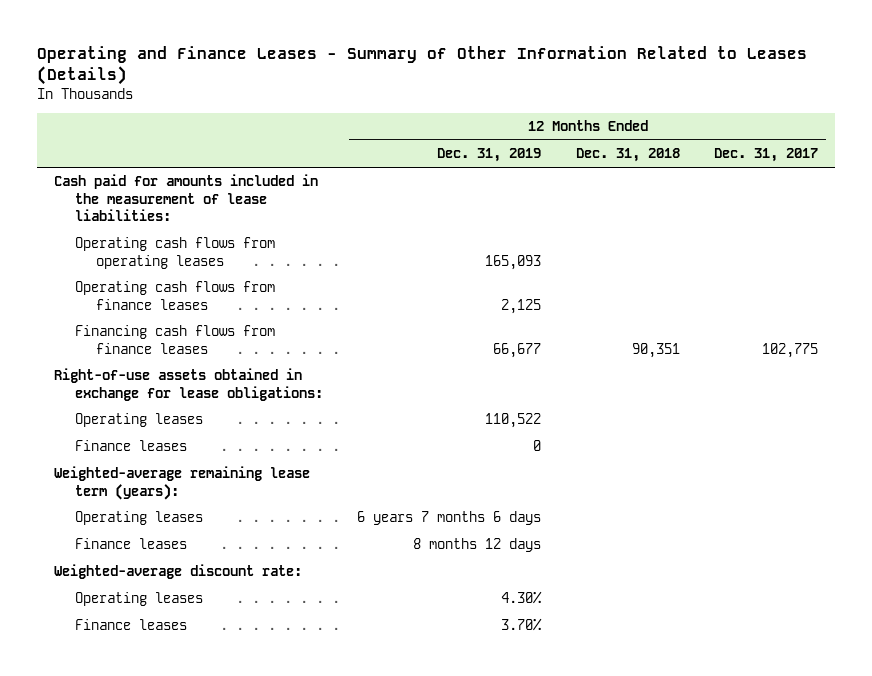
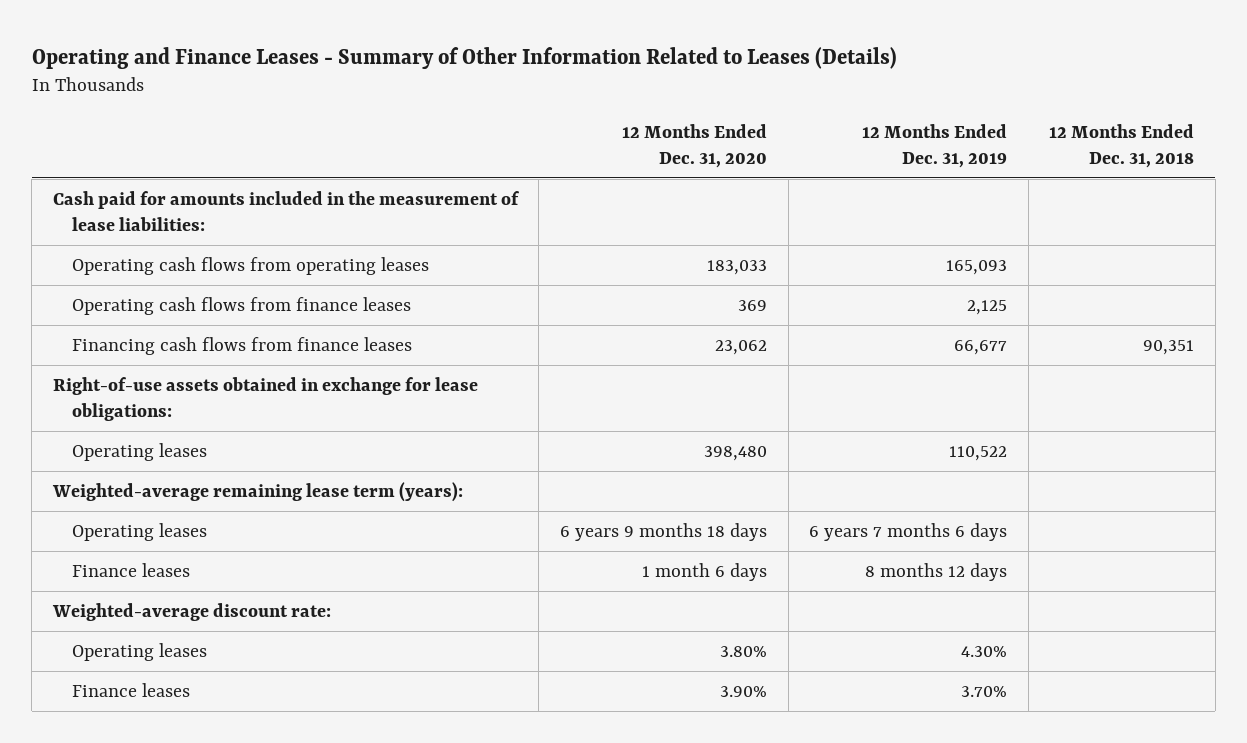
- | 12 Months Ended Dec. 31, 2019 | 12 Months Ended Dec. 31, 2018 | 12 Months Ended Dec. 31, 2017
+ | 12 Months Ended Dec. 31, 2020 | 12 Months Ended Dec. 31, 2019 | 12 Months Ended Dec. 31, 2018
- Finance leases | 0 | |

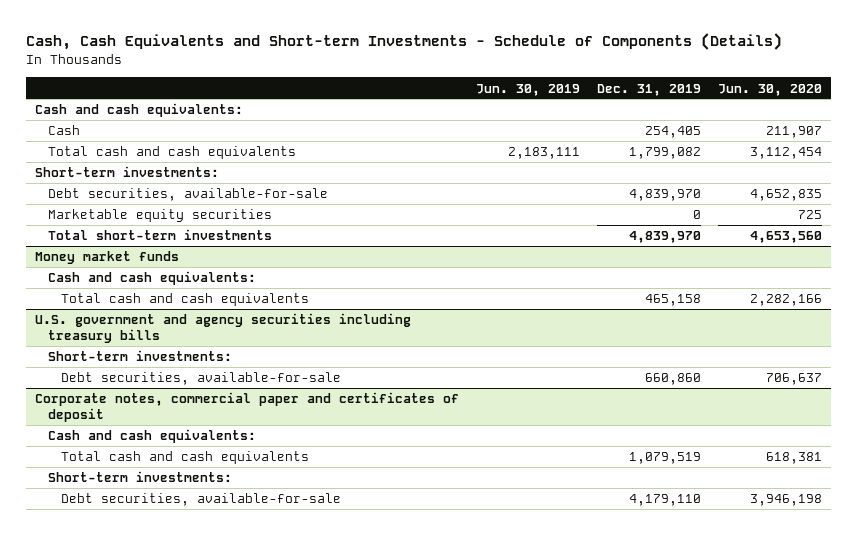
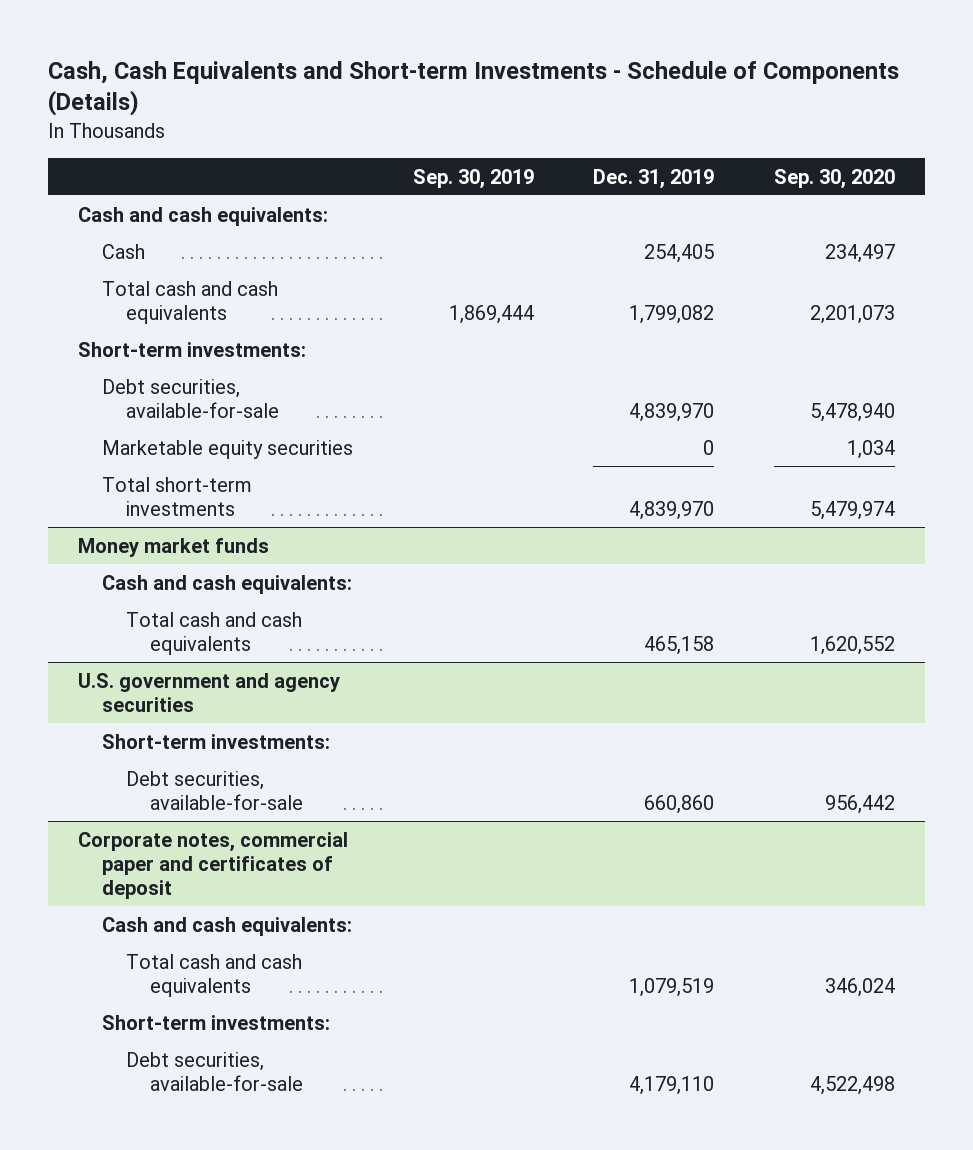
- | Jun. 30, 2019 | Dec. 31, 2019 | Jun. 30, 2020
+ | Sep. 30, 2019 | Dec. 31, 2019 | Sep. 30, 2020
- U.S. government and agency securities including treasury bills
+ U.S. government and agency securities

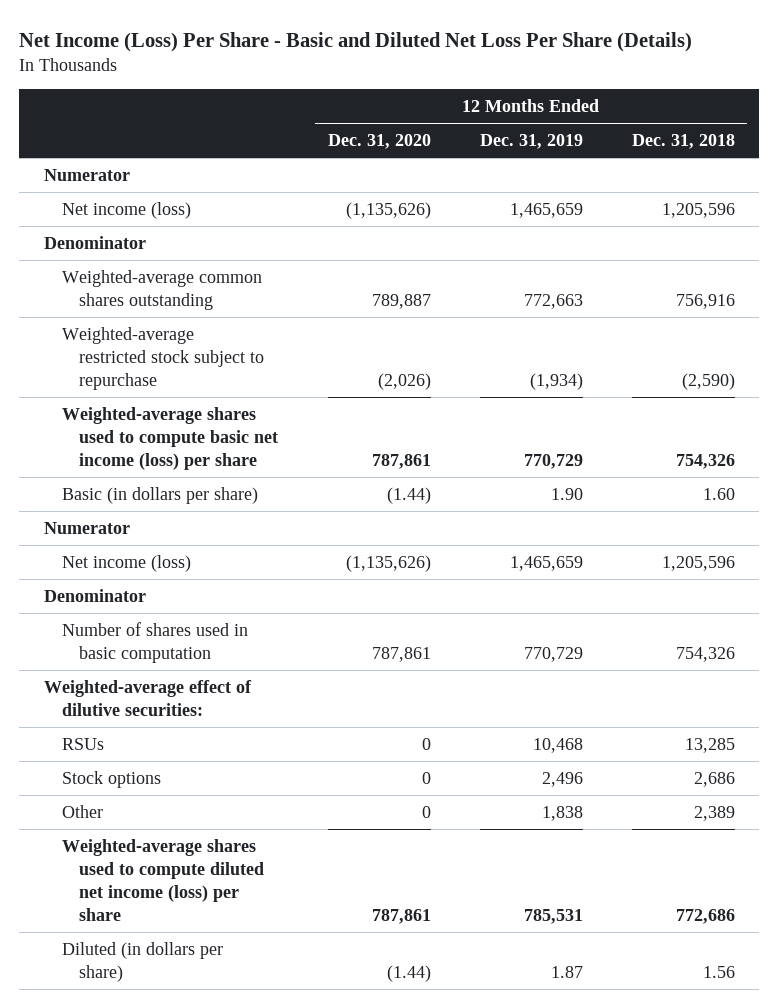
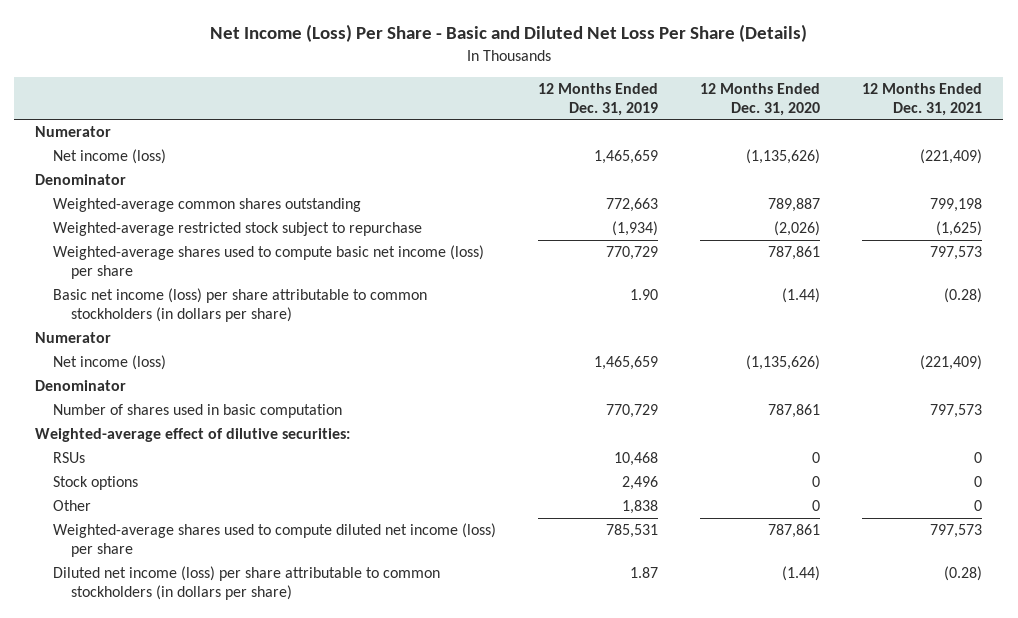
- | 12 Months Ended Dec. 31, 2020 | 12 Months Ended Dec. 31, 2019 | 12 Months Ended Dec. 31, 2018
+ | 12 Months Ended Dec. 31, 2019 | 12 Months Ended Dec. 31, 2020 | 12 Months Ended Dec. 31, 2021
- Basic (in dollars per share) | (1.44) | 1.90 | 1.60
+ Basic net income (loss) per share attributable to common stockholders (in dollars per share) | 1.90 | (1.44) | (0.28)
- Diluted (in dollars per share) | (1.44) | 1.87 | 1.56
+ Diluted net income (loss) per share attributable to common stockholders (in dollars per share) | 1.87 | (1.44) | (0.28)

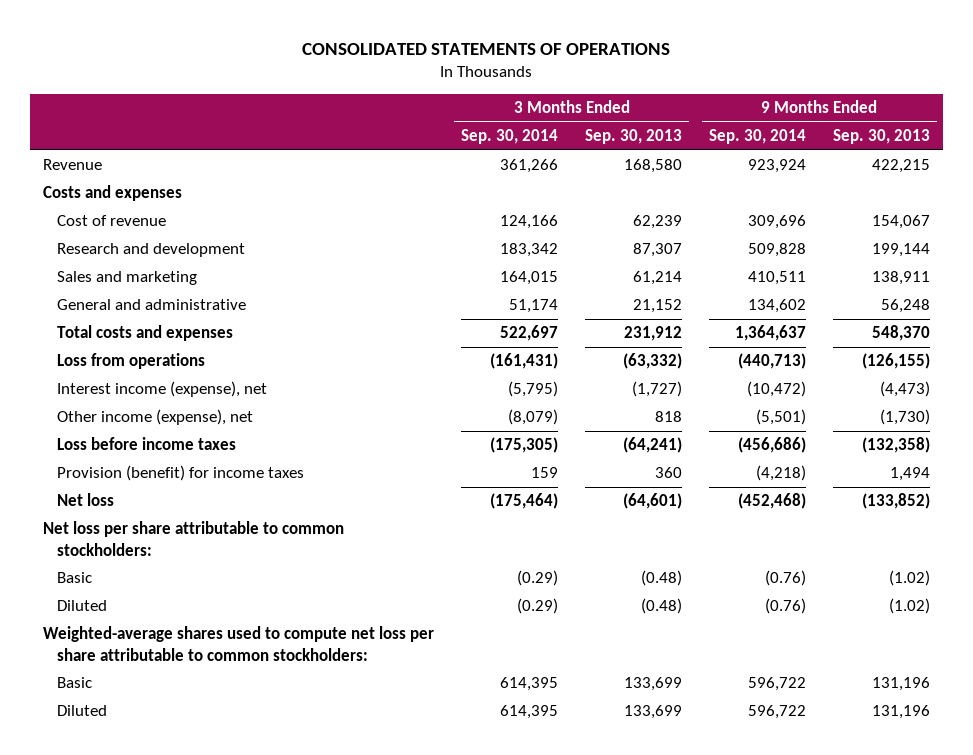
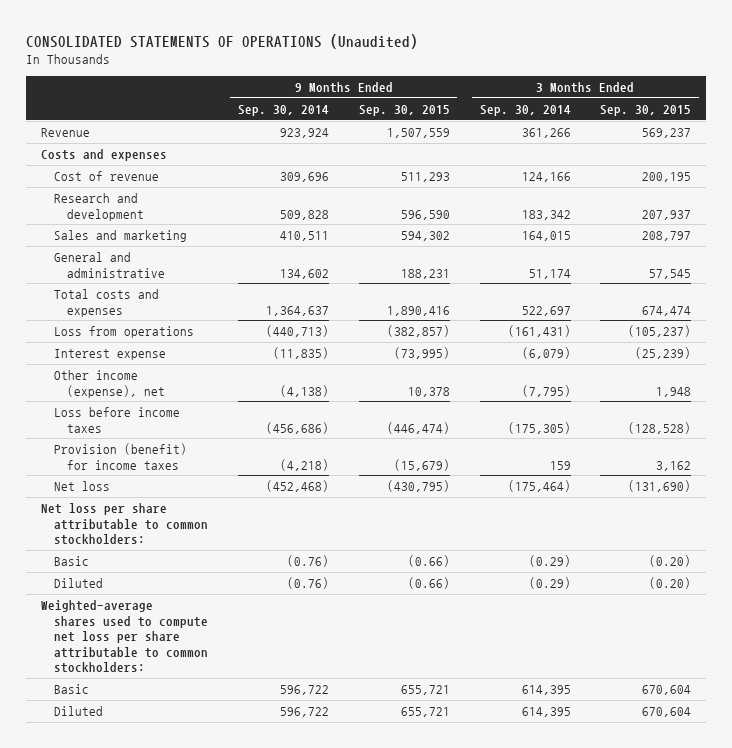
- CONSOLIDATED STATEMENTS OF OPERATIONS
+ CONSOLIDATED STATEMENTS OF OPERATIONS (Unaudited)
- | 3 Months Ended Sep. 30, 2014 | 3 Months Ended Sep. 30, 2013 | 9 Months Ended Sep. 30, 2014 | 9 Months Ended Sep. 30, 2013
+ | 9 Months Ended Sep. 30, 2014 | 9 Months Ended Sep. 30, 2015 | 3 Months Ended Sep. 30, 2014 | 3 Months Ended Sep. 30, 2015
- Interest income (expense), net | (5,795) | (1,727) | (10,472) | (4,473)
- Other income (expense), net | (8,079) | 818 | (5,501) | (1,730)
+ Interest expense | (11,835) | (73,995) | (6,079) | (25,239)
+ Other income (expense), net | (4,138) | 10,378 | (7,795) | 1,948

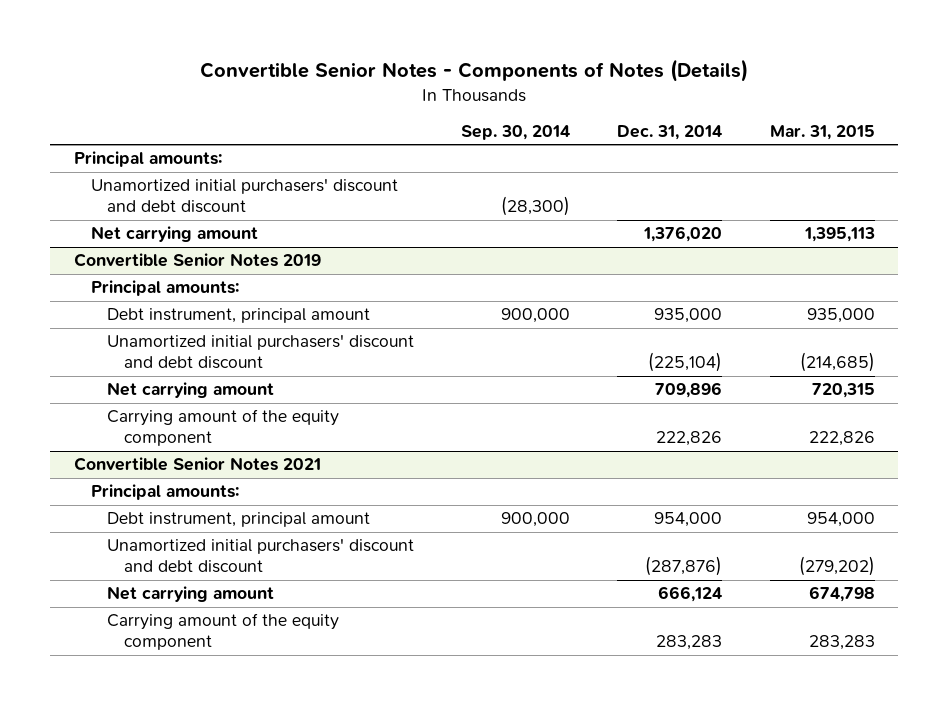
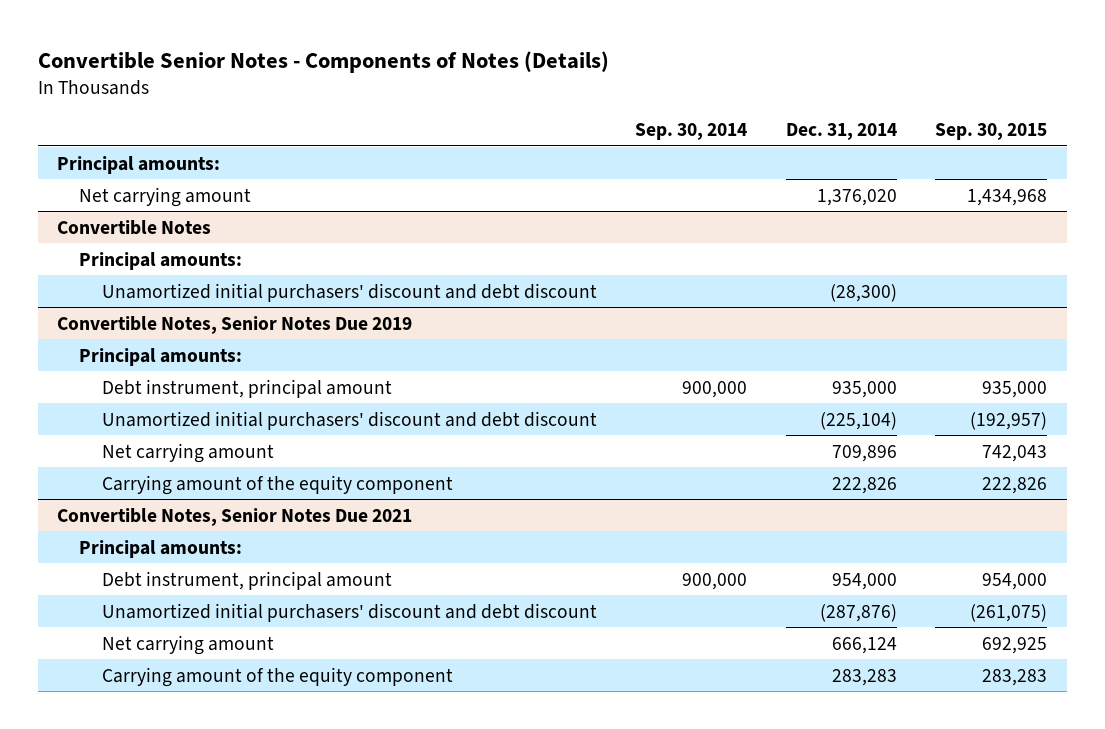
- | Sep. 30, 2014 | Dec. 31, 2014 | Mar. 31, 2015
+ | Sep. 30, 2014 | Dec. 31, 2014 | Sep. 30, 2015
- Unamortized initial purchasers' discount and debt discount | (28,300) | |
- Convertible Senior Notes 2019
+ Convertible Notes
+ Unamortized initial purchasers' discount and debt discount | | (28,300) |
+ Convertible Notes, Senior Notes Due 2019
+ Principal amounts:
- Convertible Senior Notes 2021
+ Convertible Notes, Senior Notes Due 2021

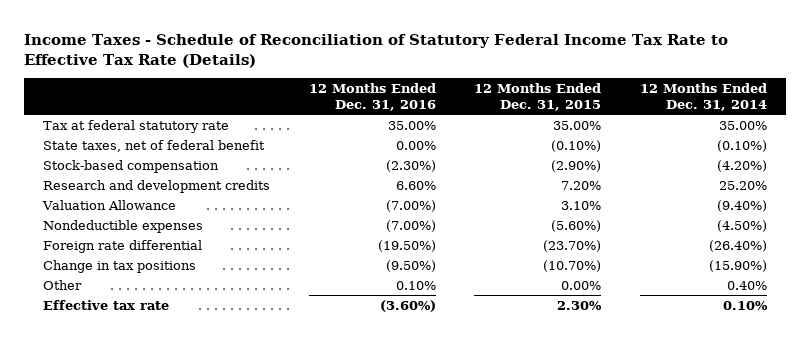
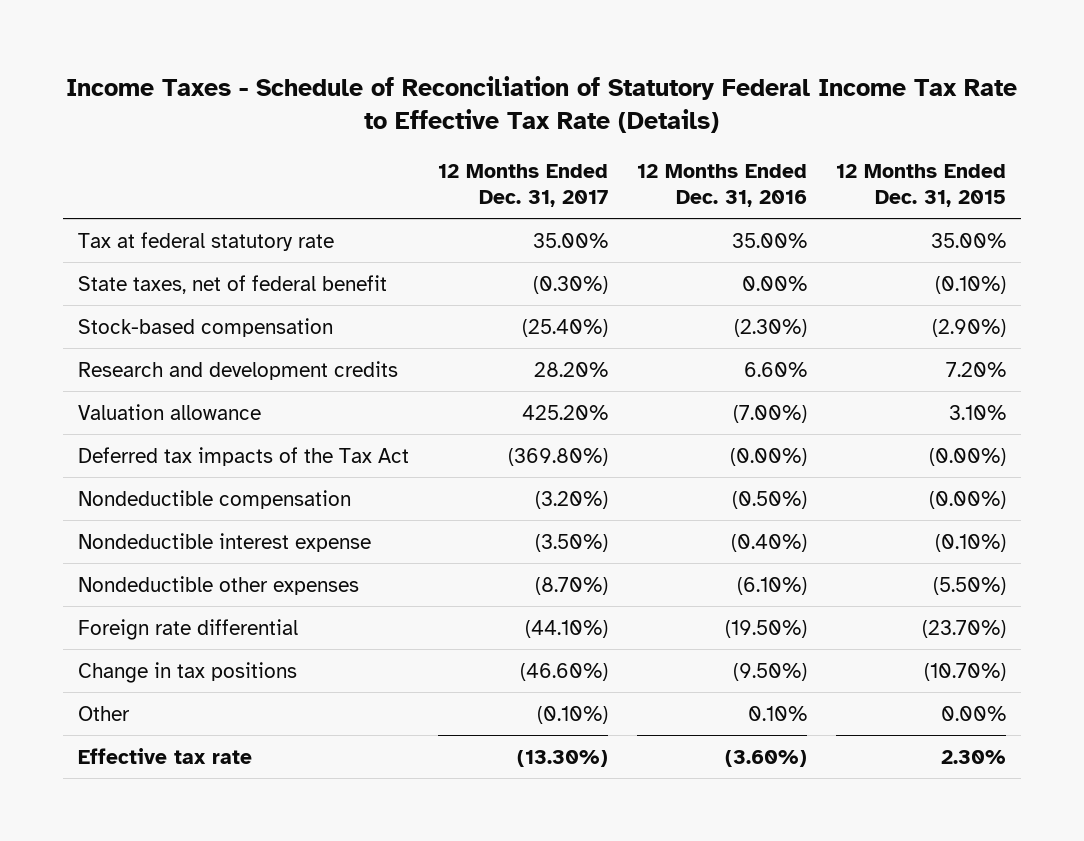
- | 12 Months Ended Dec. 31, 2016 | 12 Months Ended Dec. 31, 2015 | 12 Months Ended Dec. 31, 2014
+ | 12 Months Ended Dec. 31, 2017 | 12 Months Ended Dec. 31, 2016 | 12 Months Ended Dec. 31, 2015
- Valuation Allowance | (7.00%) | 3.10% | (9.40%)
- Nondeductible expenses | (7.00%) | (5.60%) | (4.50%)
+ Valuation allowance | 425.20% | (7.00%) | 3.10%
+ Deferred tax impacts of the Tax Act | (369.80%) | (0.00%) | (0.00%)
+ Nondeductible compensation | (3.20%) | (0.50%) | (0.00%)
+ Nondeductible interest expense | (3.50%) | (0.40%) | (0.10%)
+ Nondeductible other expenses | (8.70%) | (6.10%) | (5.50%)

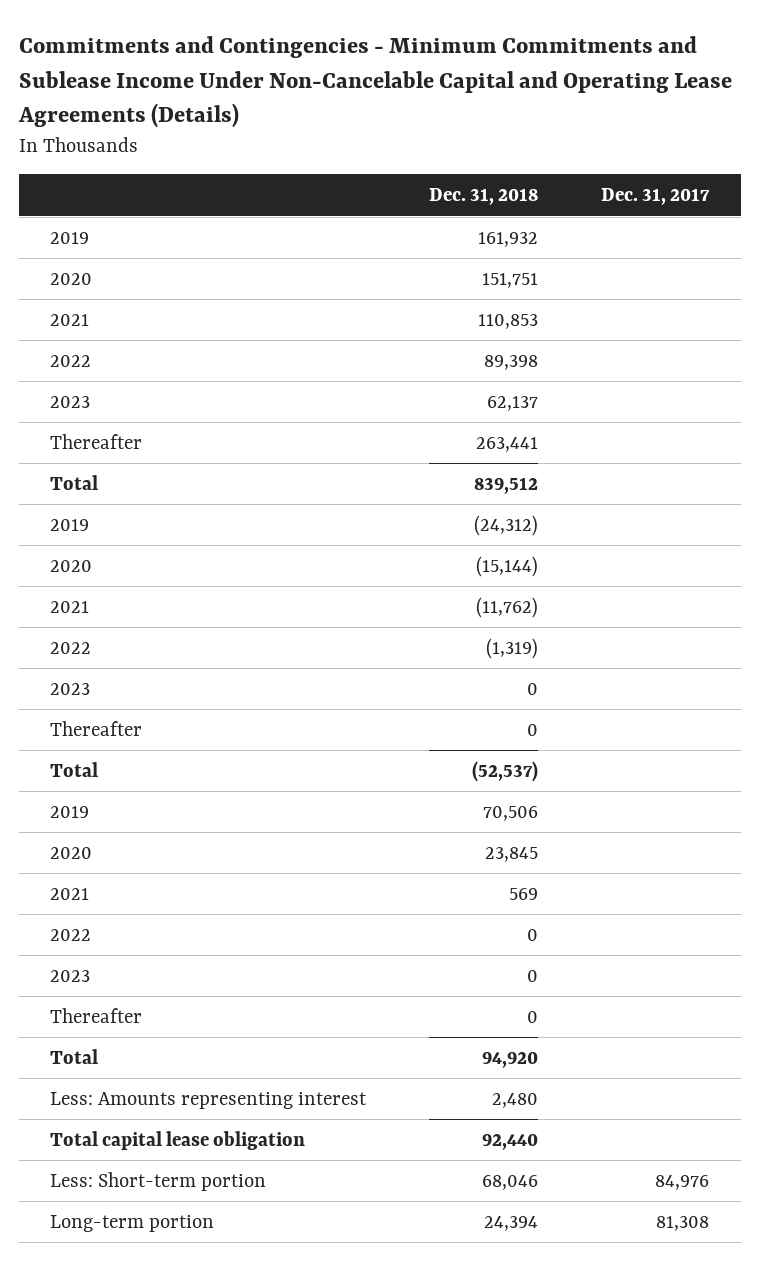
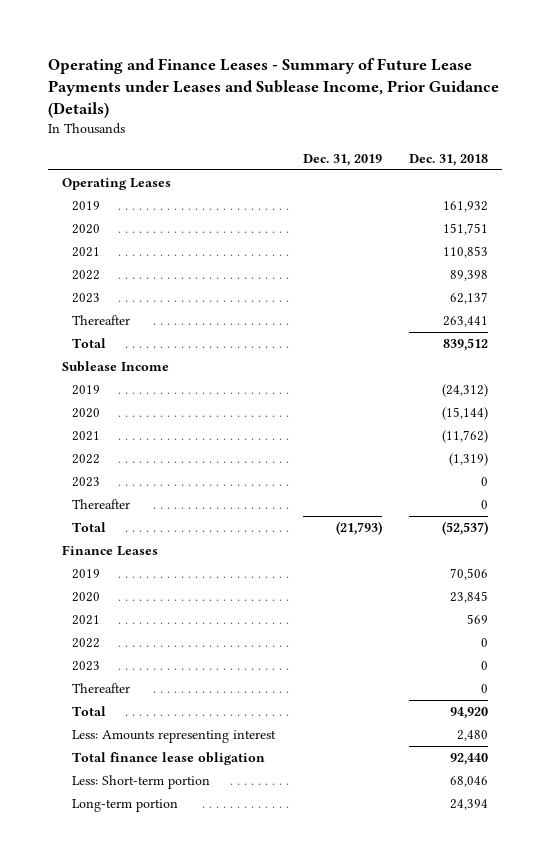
- Commitments and Contingencies - Minimum Commitments and Sublease Income Under Non-Cancelable Capital and Operating Lease Agreements (Details)
+ Operating and Finance Leases - Summary of Future Lease Payments under Leases and Sublease Income, Prior Guidance (Details)
- | Dec. 31, 2018 | Dec. 31, 2017
+ | Dec. 31, 2019 | Dec. 31, 2018
+ Operating Leases
+ Sublease Income
+ Finance Leases
- Total capital lease obligation | 92,440 |
+ Total finance lease obligation | | 92,440

